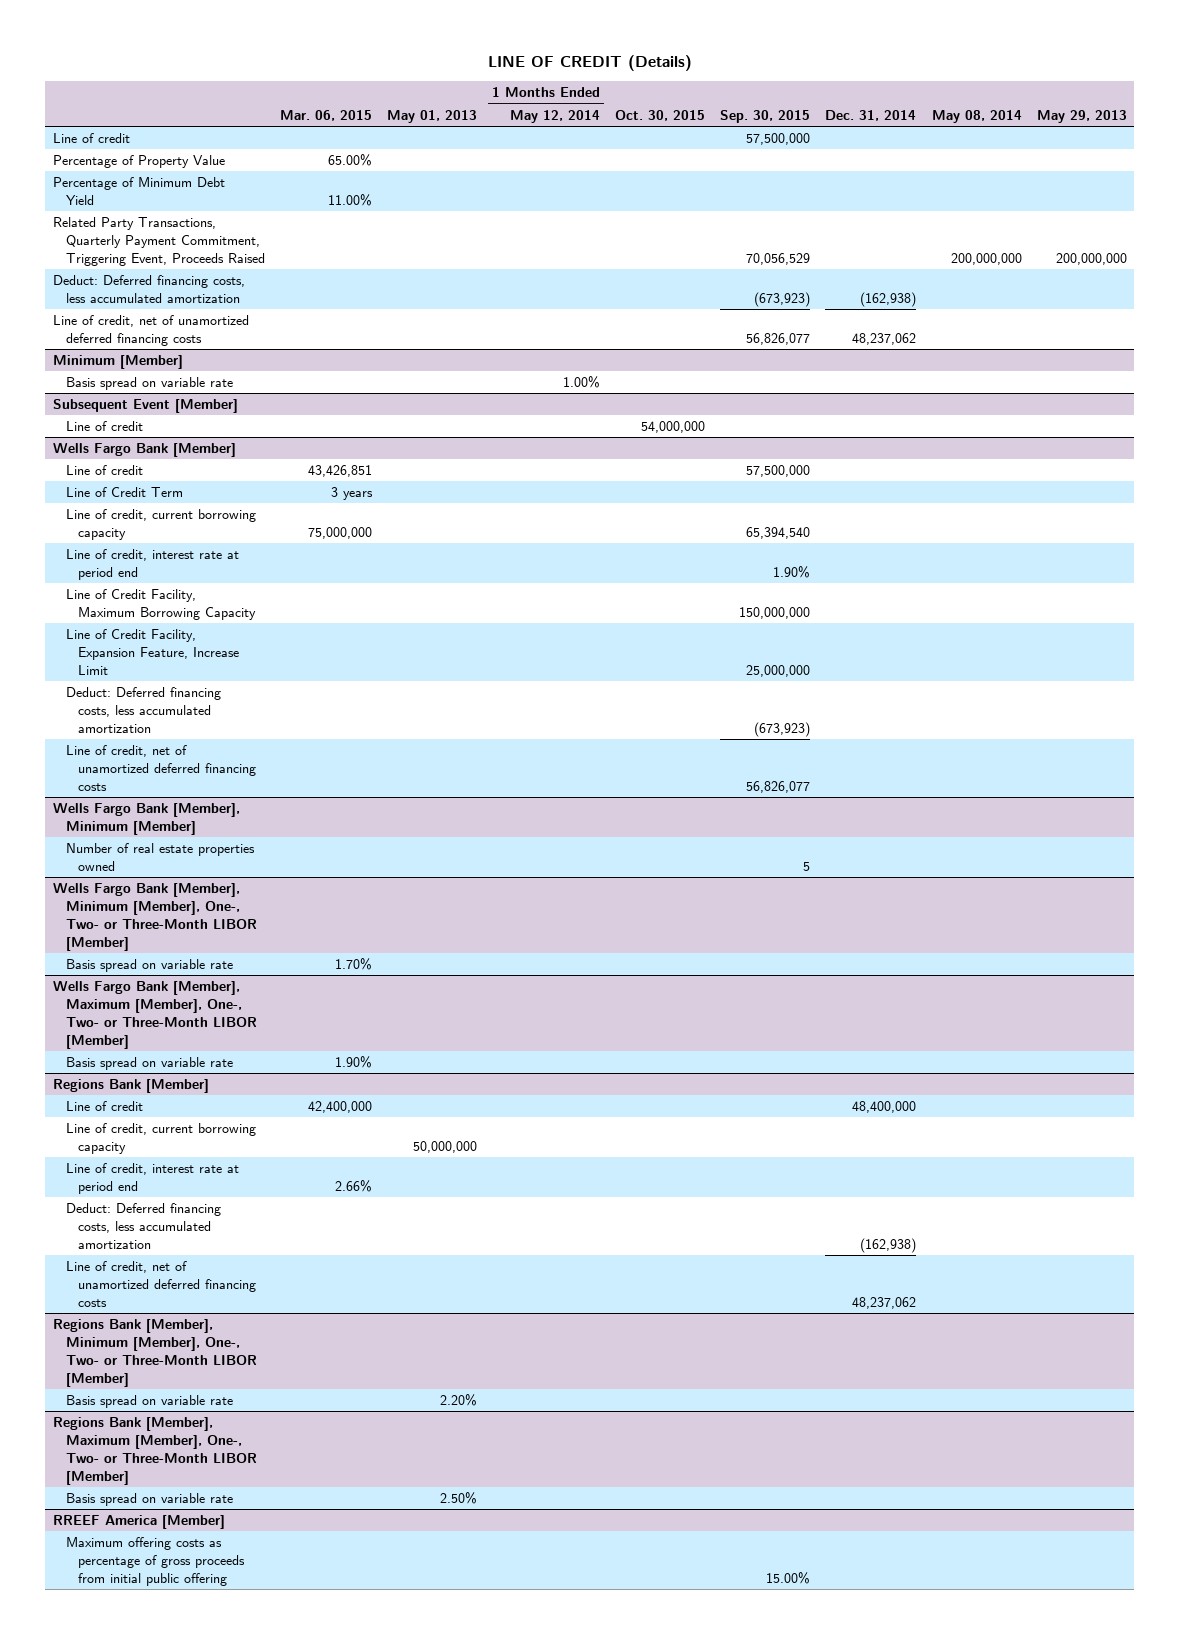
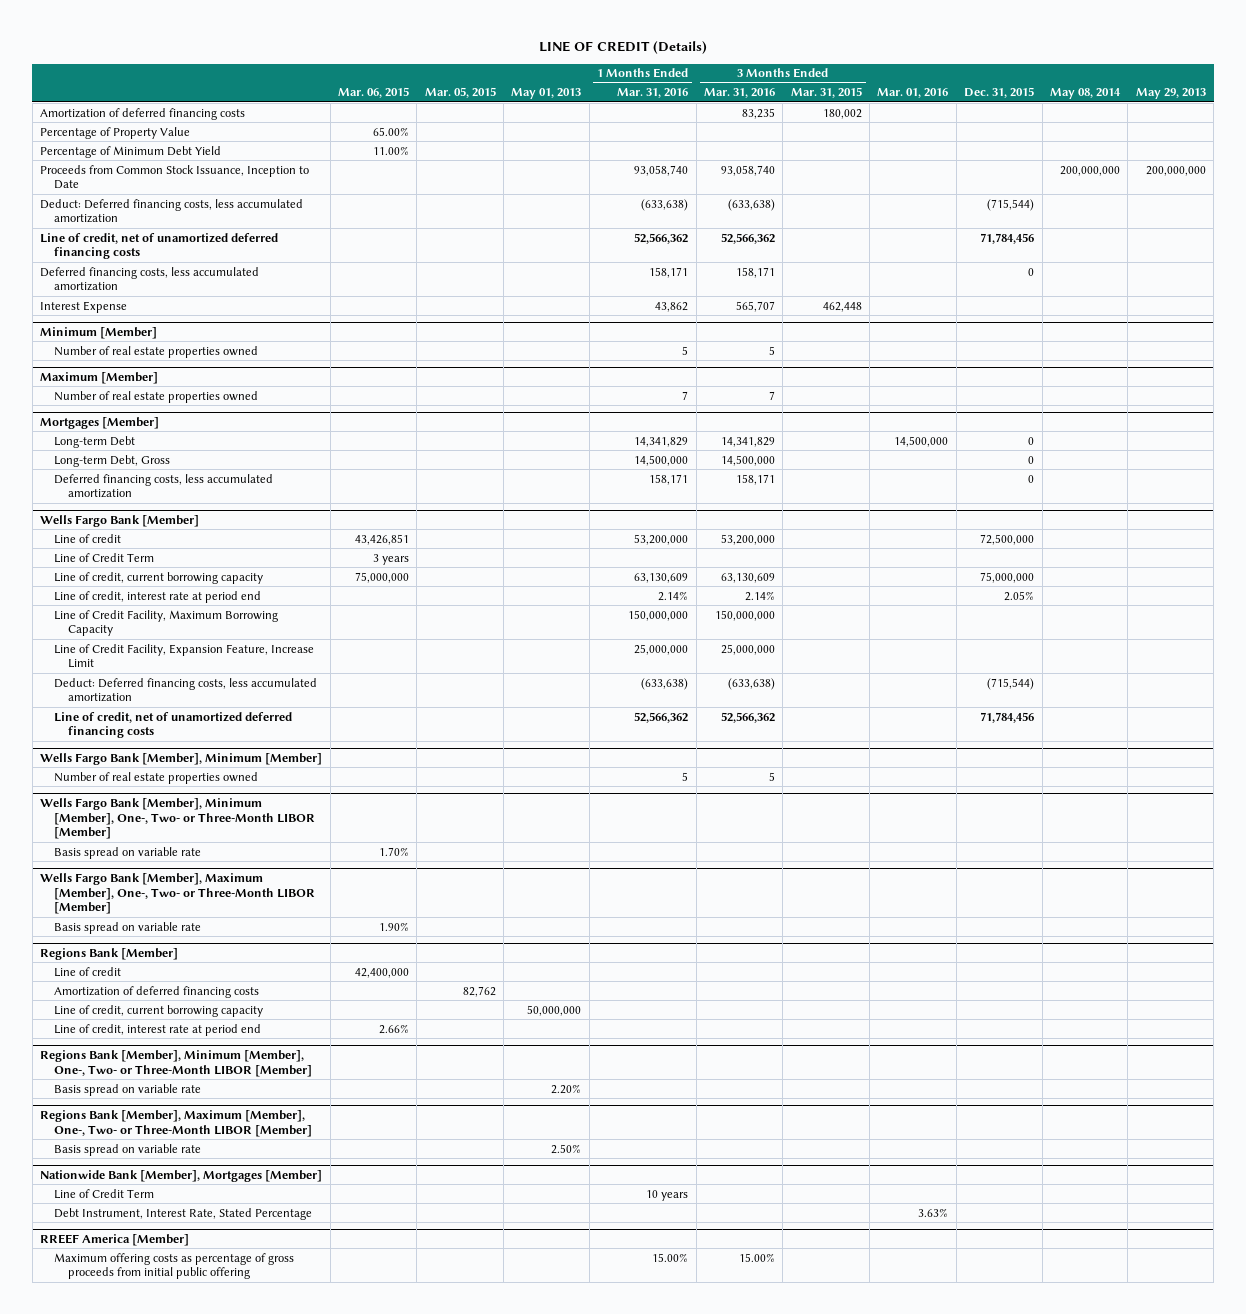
- | Mar. 06, 2015 | May 01, 2013 | 1 Months Ended May 12, 2014 | Oct. 30, 2015 | Sep. 30, 2015 | Dec. 31, 2014 | May 08, 2014 | May 29, 2013
+ | Mar. 06, 2015 | Mar. 05, 2015 | May 01, 2013 | 1 Months Ended Mar. 31, 2016 | 3 Months Ended Mar. 31, 2016 | 3 Months Ended Mar. 31, 2015 | Mar. 01, 2016 | Dec. 31, 2015 | May 08, 2014 | May 29, 2013
- Line of credit | | | | | 57,500,000 | | |
+ Amortization of deferred financing costs | | | | | 83,235 | 180,002 | | | |
- Related Party Transactions, Quarterly Payment Commitment, Triggering Event, Proceeds Raised | | | | | 70,056,529 | | 200,000,000 | 200,000,000
+ Proceeds from Common Stock Issuance, Inception to Date | | | | 93,058,740 | 93,058,740 | | | | 200,000,000 | 200,000,000
+ Deferred financing costs, less accumulated amortization | | | | 158,171 | 158,171 | | | 0 | |
+ Interest Expense | | | | 43,862 | 565,707 | 462,448 | | | |
@ Minimum [Member]
- Basis spread on variable rate | | | 1.00% | | | | |
- Subsequent Event [Member]
- Line of credit | | | | 54,000,000 | | | |
@ Minimum [Member]
+ Number of real estate properties owned | | | | 5 | 5 | | | | |
+ Maximum [Member]
+ Number of real estate properties owned | | | | 7 | 7 | | | | |
+ Mortgages [Member]
+ Long-term Debt | | | | 14,341,829 | 14,341,829 | | 14,500,000 | 0 | |
+ Long-term Debt, Gross | | | | 14,500,000 | 14,500,000 | | | 0 | |
+ Deferred financing costs, less accumulated amortization | | | | 158,171 | 158,171 | | | 0 | |
@ Regions Bank [Member]
+ Amortization of deferred financing costs | | 82,762 | | | | | | | |
- Deduct: Deferred financing costs, less accumulated amortization | | | | | | (162,938) | |
- Line of credit, net of unamortized deferred financing costs | | | | | | 48,237,062 | |
+ Nationwide Bank [Member], Mortgages [Member]
+ Line of Credit Term | | | | 10 years | | | | | |
+ Debt Instrument, Interest Rate, Stated Percentage | | | | | | | 3.63% | | |

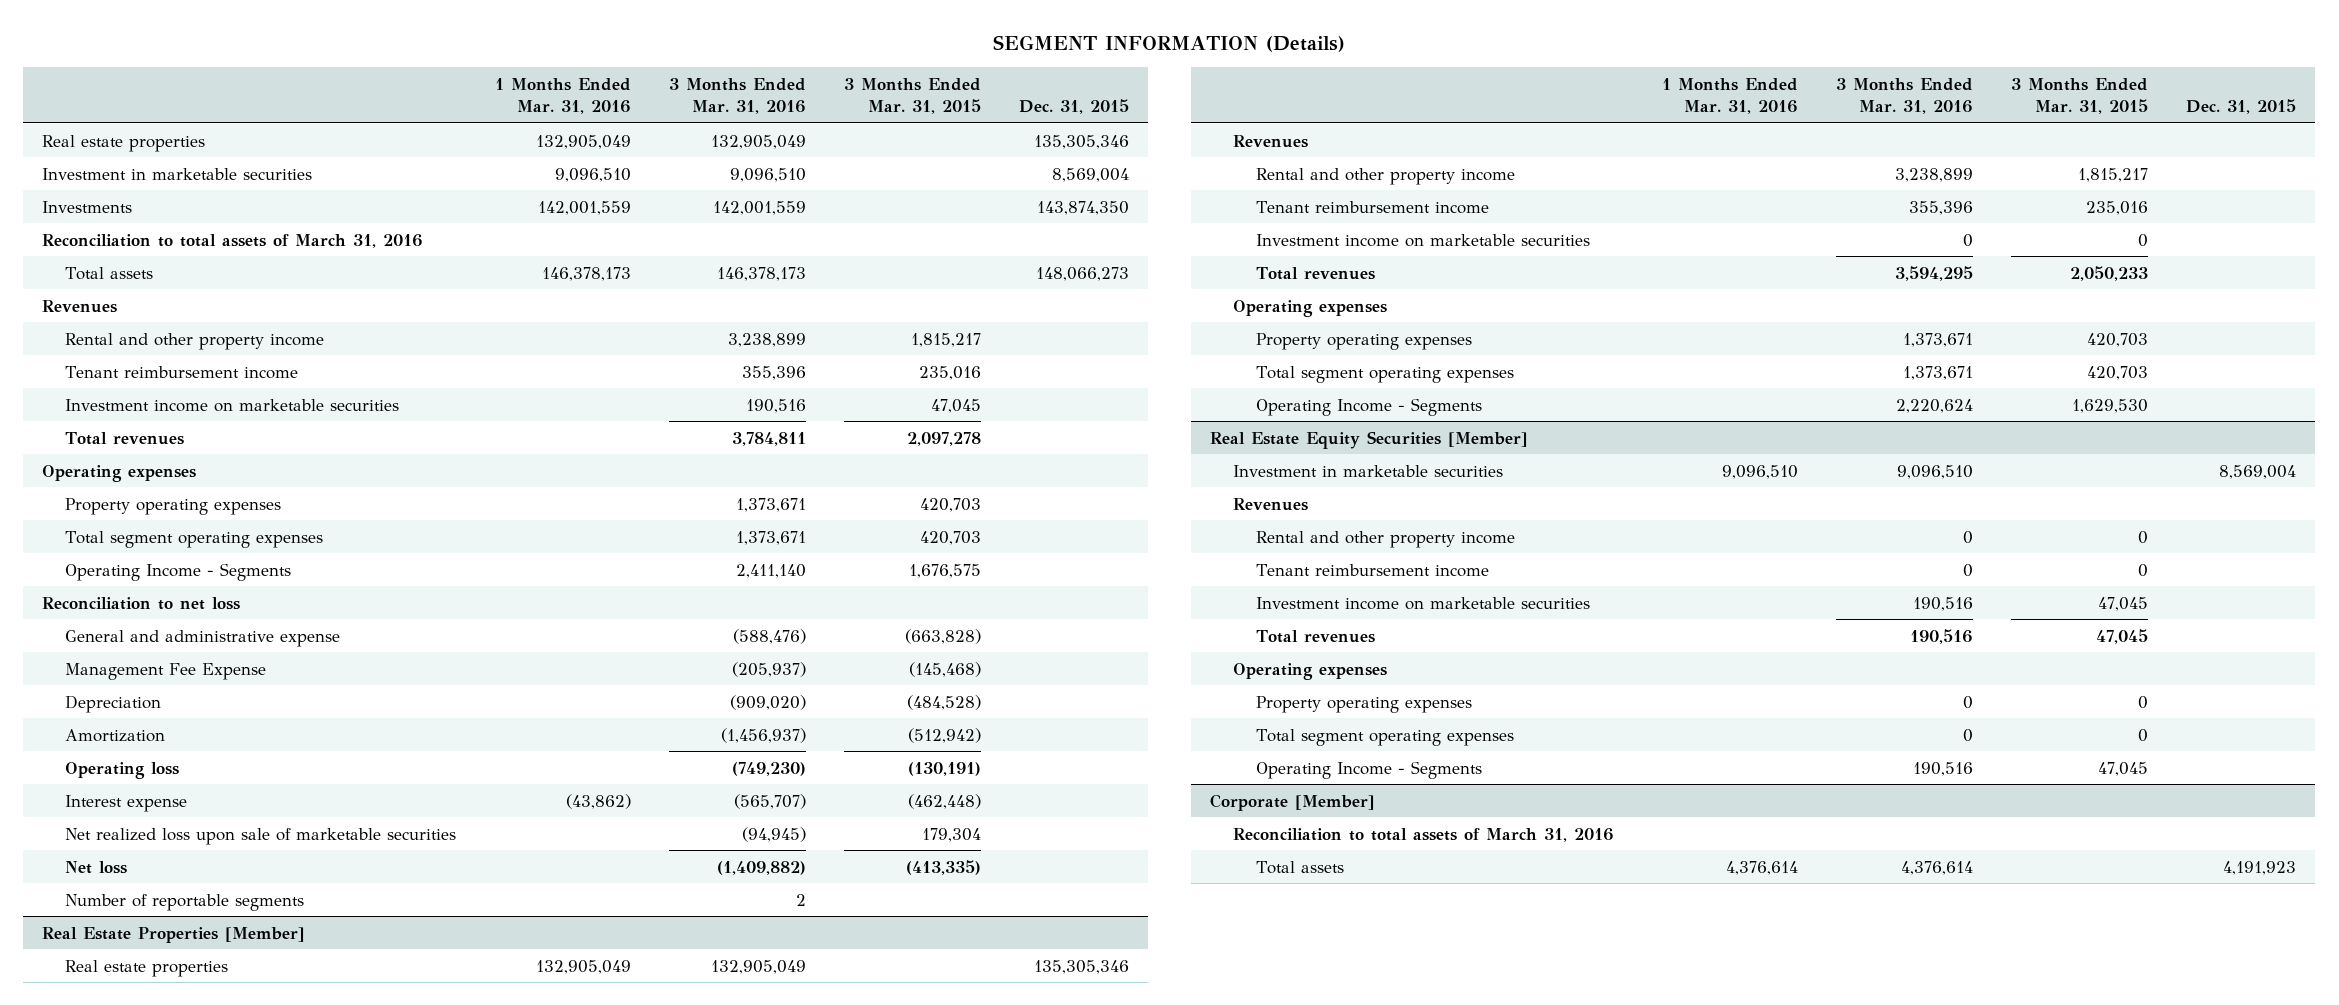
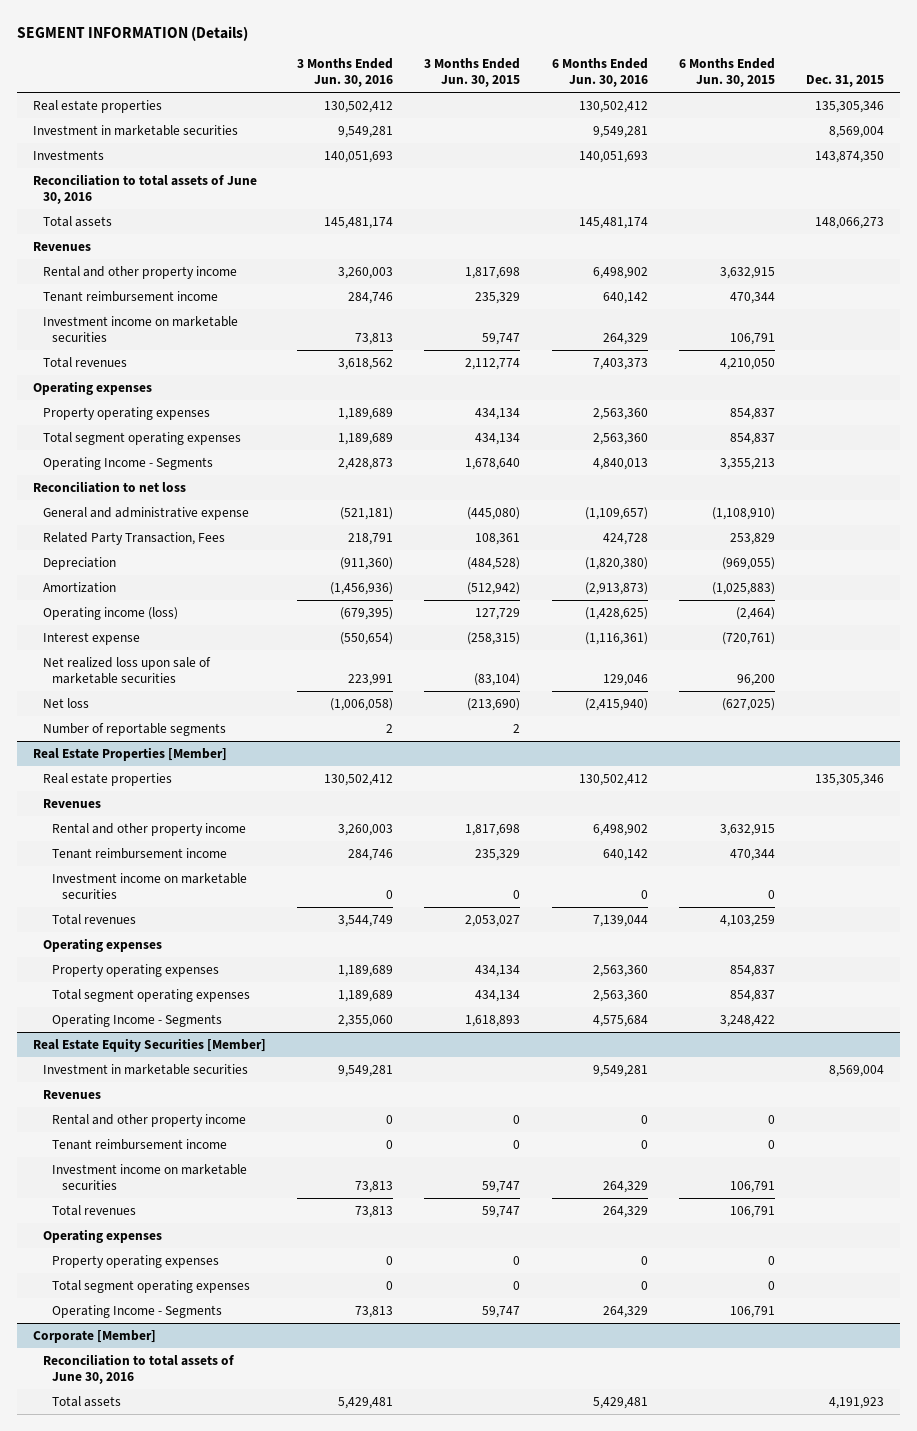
- | 1 Months Ended Mar. 31, 2016 | 3 Months Ended Mar. 31, 2016 | 3 Months Ended Mar. 31, 2015 | Dec. 31, 2015
+ | 3 Months Ended Jun. 30, 2016 | 3 Months Ended Jun. 30, 2015 | 6 Months Ended Jun. 30, 2016 | 6 Months Ended Jun. 30, 2015 | Dec. 31, 2015
- Reconciliation to total assets of March 31, 2016
+ Reconciliation to total assets of June 30, 2016
- Management Fee Expense | | (205,937) | (145,468) |
+ Related Party Transaction, Fees | 218,791 | 108,361 | 424,728 | 253,829 |
- Operating loss | | (749,230) | (130,191) |
+ Operating income (loss) | (679,395) | 127,729 | (1,428,625) | (2,464) |
@ Corporate [Member]
- Reconciliation to total assets of March 31, 2016
+ Reconciliation to total assets of June 30, 2016

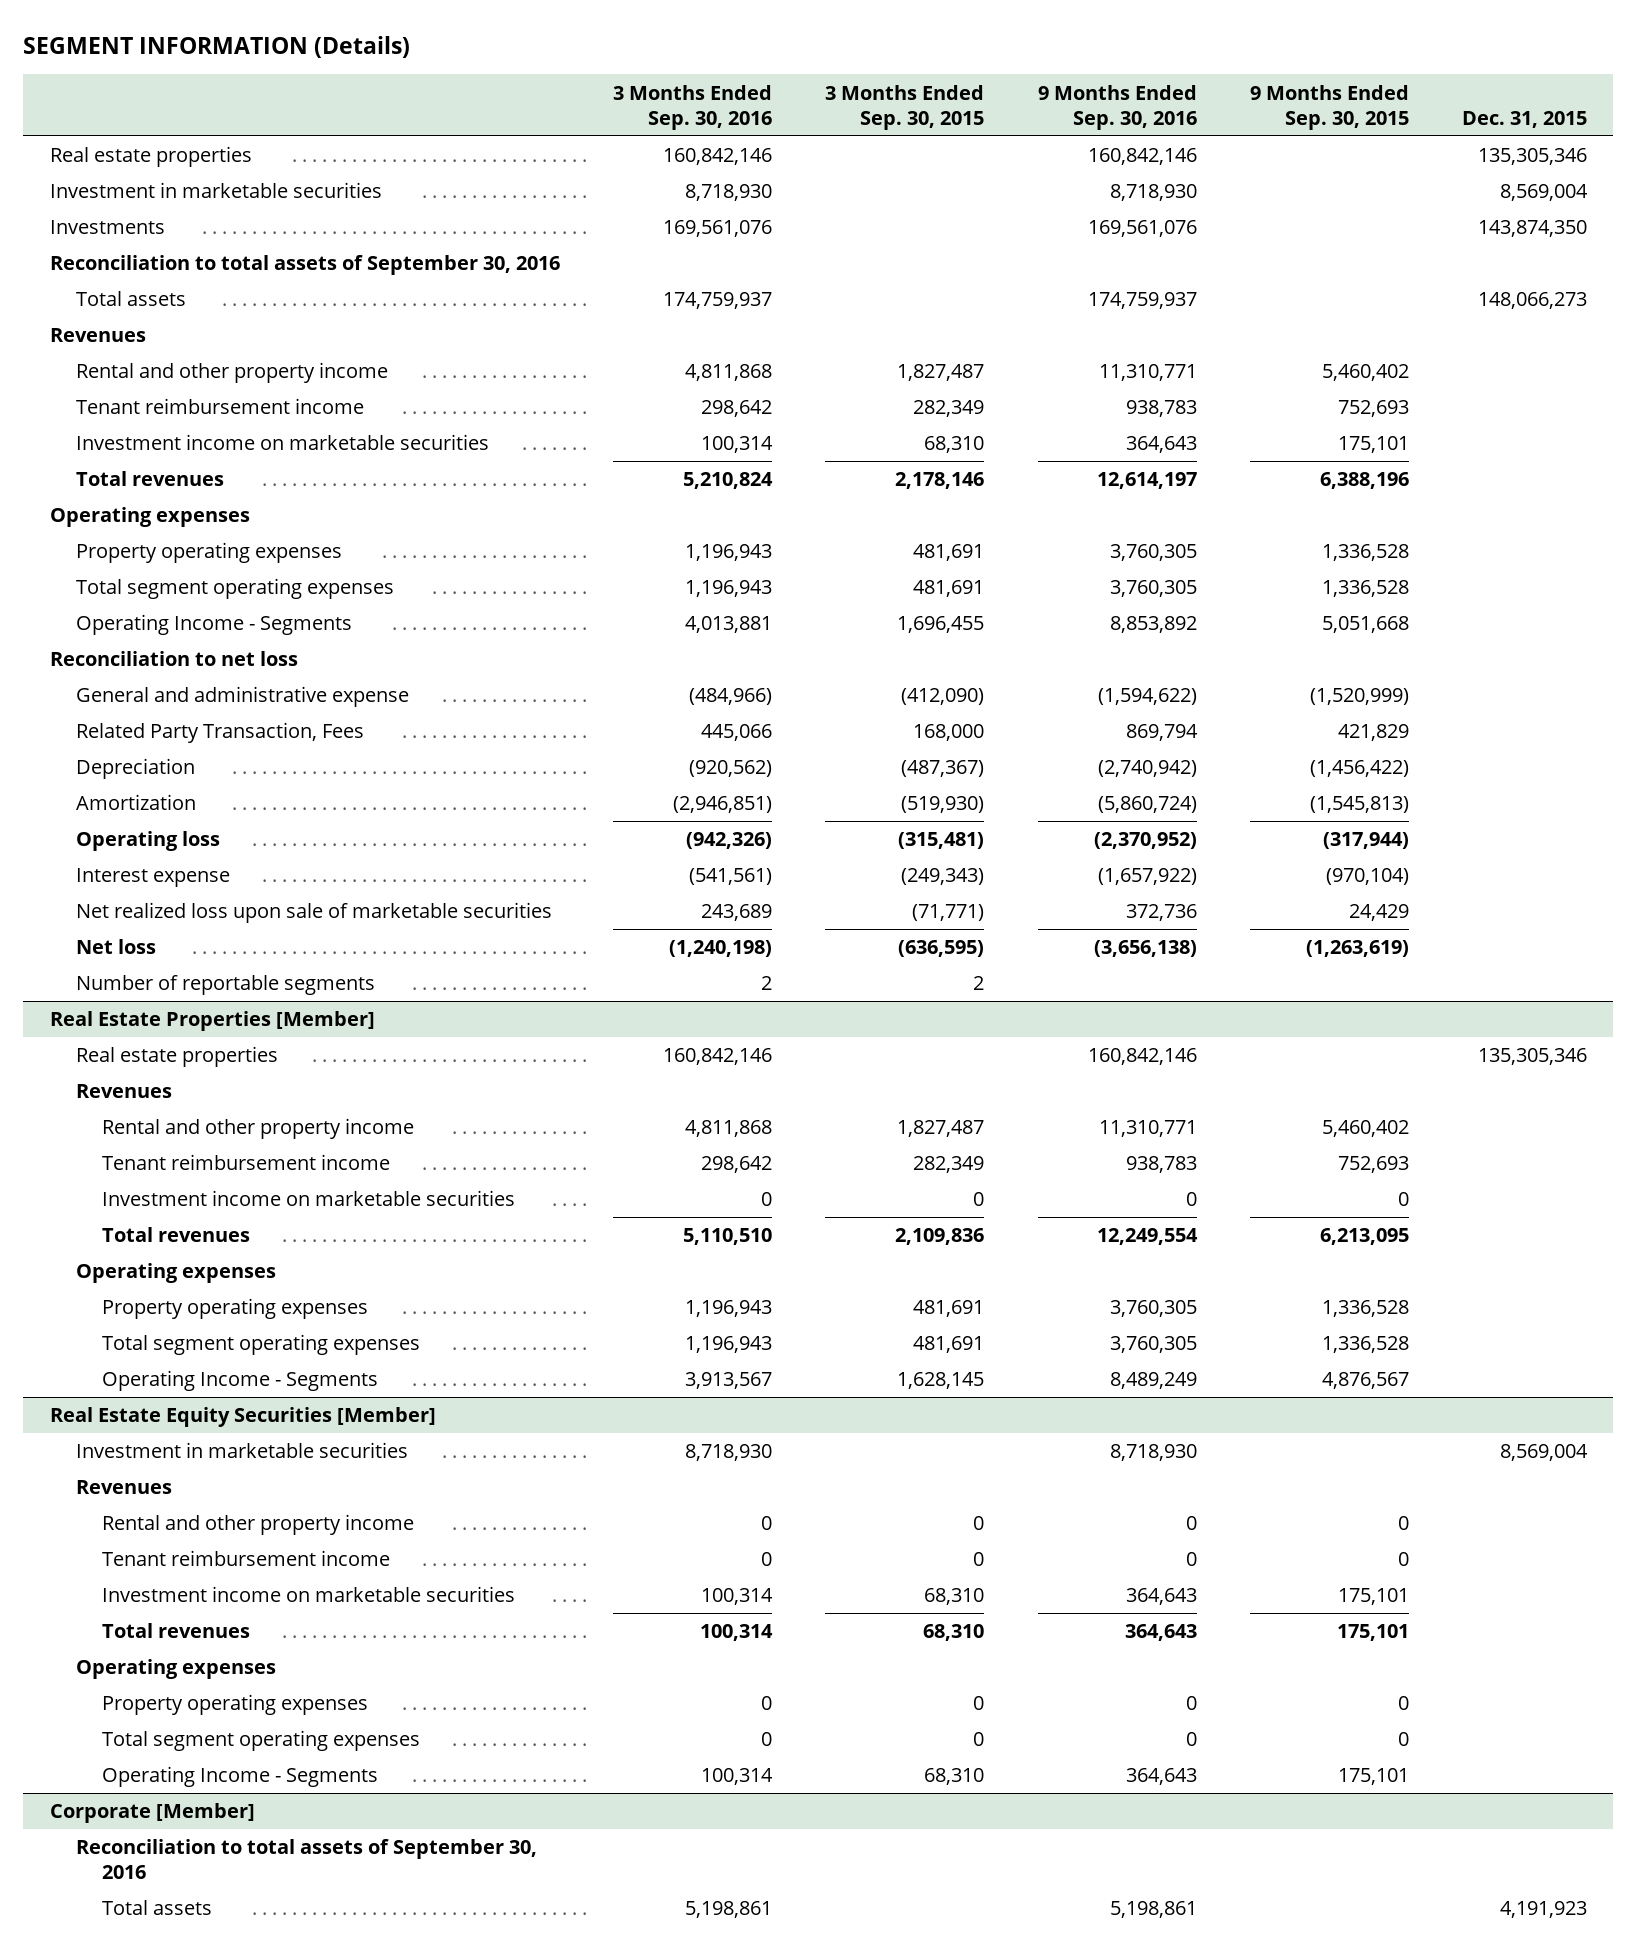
- | 3 Months Ended Jun. 30, 2016 | 3 Months Ended Jun. 30, 2015 | 6 Months Ended Jun. 30, 2016 | 6 Months Ended Jun. 30, 2015 | Dec. 31, 2015
+ | 3 Months Ended Sep. 30, 2016 | 3 Months Ended Sep. 30, 2015 | 9 Months Ended Sep. 30, 2016 | 9 Months Ended Sep. 30, 2015 | Dec. 31, 2015
- Reconciliation to total assets of June 30, 2016
+ Reconciliation to total assets of September 30, 2016
- Operating income (loss) | (679,395) | 127,729 | (1,428,625) | (2,464) |
+ Operating loss | (942,326) | (315,481) | (2,370,952) | (317,944) |
@ Corporate [Member]
- Reconciliation to total assets of June 30, 2016
+ Reconciliation to total assets of September 30, 2016

